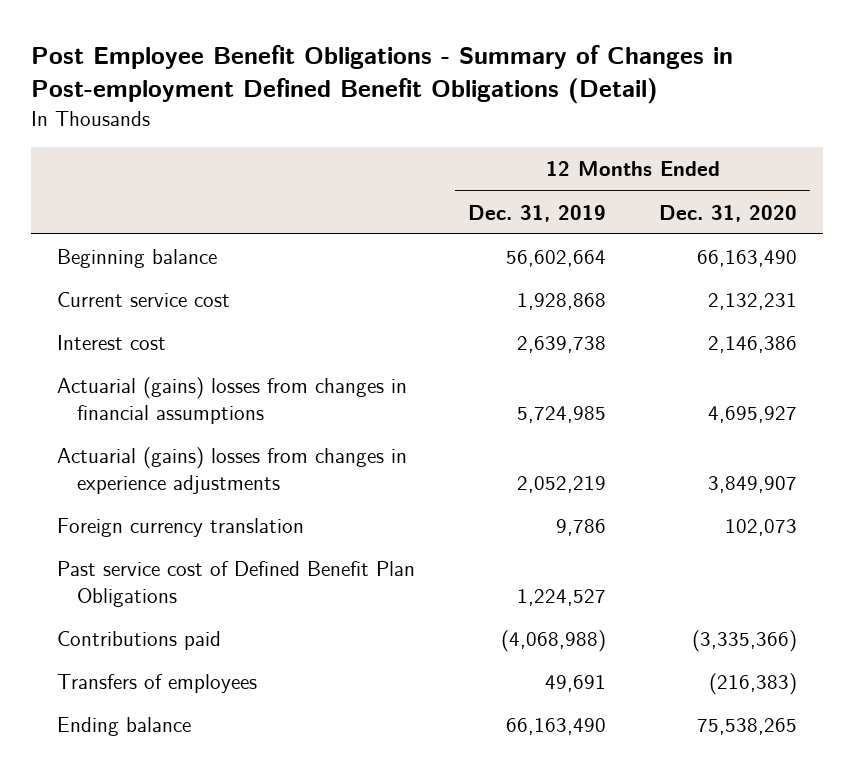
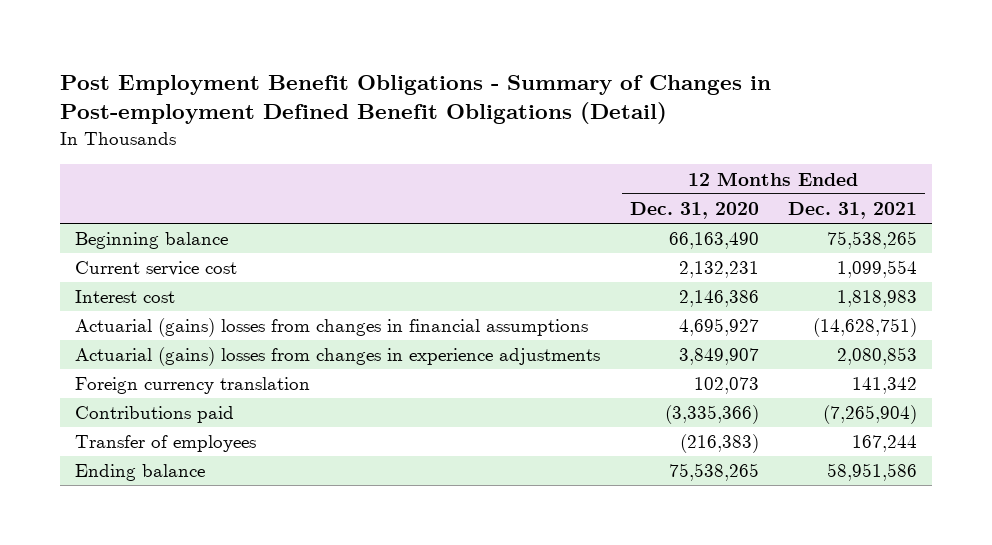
- Post Employee Benefit Obligations - Summary of Changes in Post-employment Defined Benefit Obligations (Detail)
+ Post Employment Benefit Obligations - Summary of Changes in Post-employment Defined Benefit Obligations (Detail)
- | 12 Months Ended Dec. 31, 2019 | 12 Months Ended Dec. 31, 2020
+ | 12 Months Ended Dec. 31, 2020 | 12 Months Ended Dec. 31, 2021
- Past service cost of Defined Benefit Plan Obligations | 1,224,527 |
- Transfers of employees | 49,691 | (216,383)
+ Transfer of employees | (216,383) | 167,244

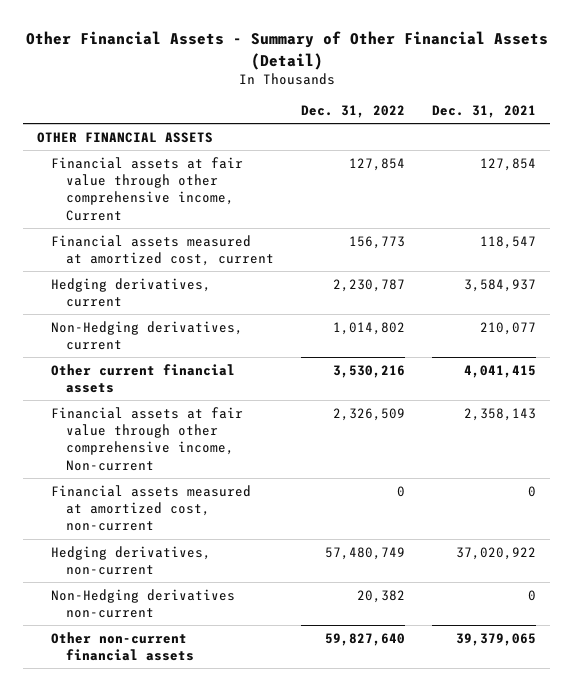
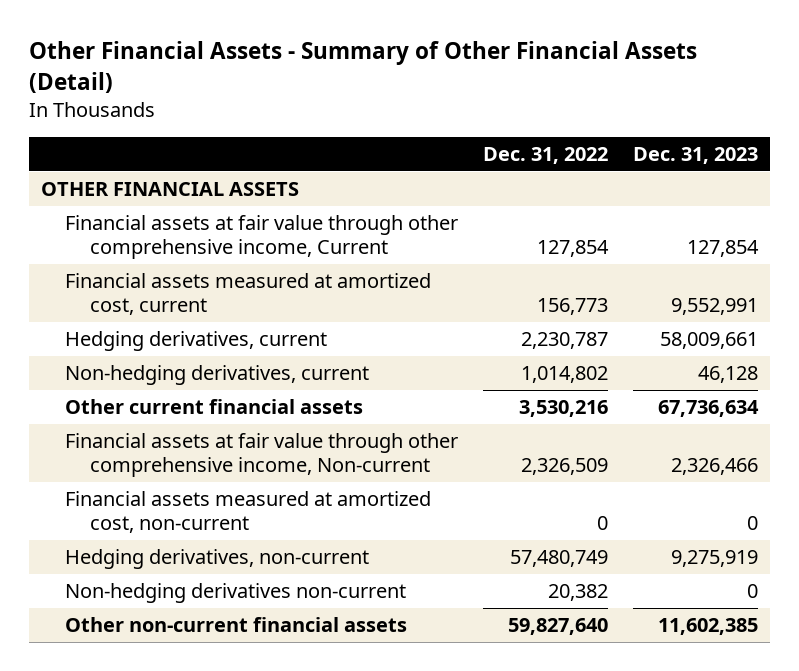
- | Dec. 31, 2022 | Dec. 31, 2021
+ | Dec. 31, 2022 | Dec. 31, 2023
- Non-Hedging derivatives, current | 1,014,802 | 210,077
+ Non-hedging derivatives, current | 1,014,802 | 46,128
- Non-Hedging derivatives non-current | 20,382 | 0
+ Non-hedging derivatives non-current | 20,382 | 0

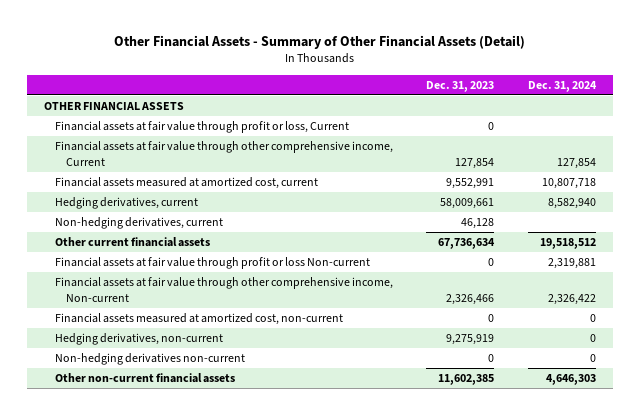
- | Dec. 31, 2022 | Dec. 31, 2023
+ | Dec. 31, 2023 | Dec. 31, 2024
+ Financial assets at fair value through profit or loss, Current | 0 |
+ Financial assets at fair value through profit or loss Non-current | 0 | 2,319,881

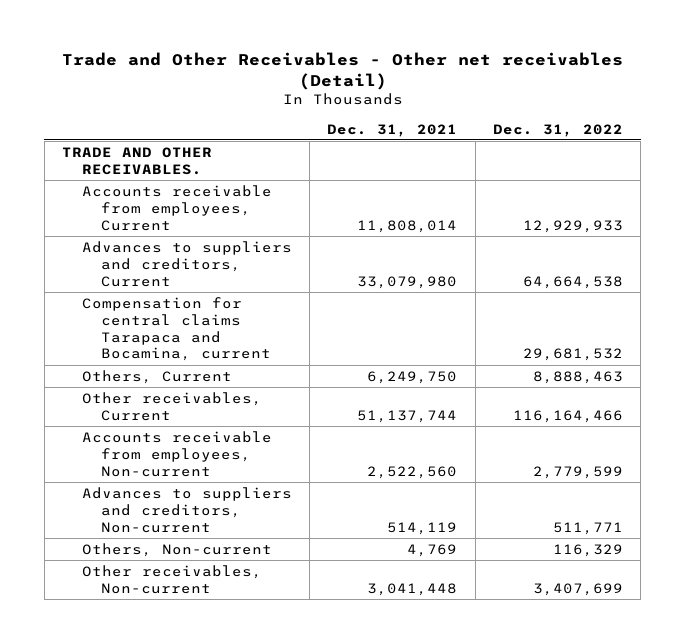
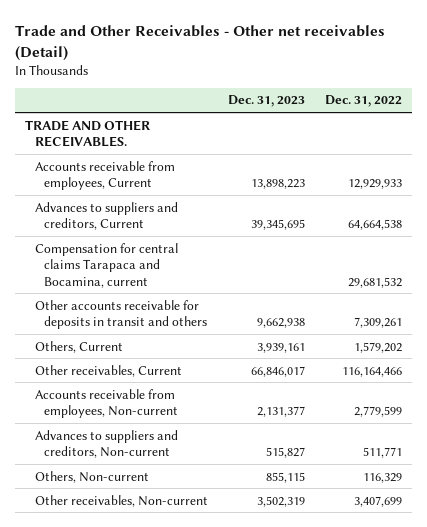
- | Dec. 31, 2021 | Dec. 31, 2022
+ | Dec. 31, 2023 | Dec. 31, 2022
- Others, Current | 6,249,750 | 8,888,463
+ Other accounts receivable for deposits in transit and others | 9,662,938 | 7,309,261
+ Others, Current | 3,939,161 | 1,579,202

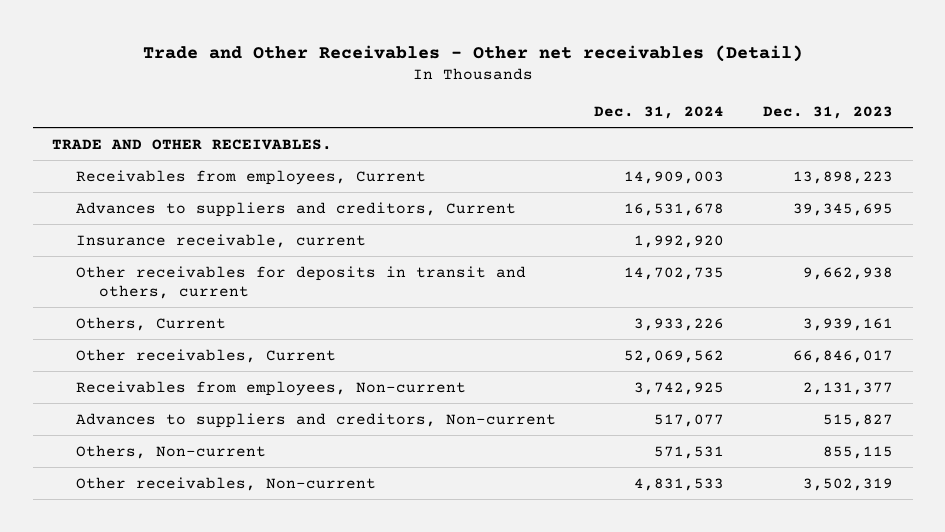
- | Dec. 31, 2023 | Dec. 31, 2022
+ | Dec. 31, 2024 | Dec. 31, 2023
- Accounts receivable from employees, Current | 13,898,223 | 12,929,933
+ Receivables from employees, Current | 14,909,003 | 13,898,223
- Compensation for central claims Tarapaca and Bocamina, current | | 29,681,532
- Other accounts receivable for deposits in transit and others | 9,662,938 | 7,309,261
+ Insurance receivable, current | 1,992,920 |
+ Other receivables for deposits in transit and others, current | 14,702,735 | 9,662,938
- Accounts receivable from employees, Non-current | 2,131,377 | 2,779,599
+ Receivables from employees, Non-current | 3,742,925 | 2,131,377

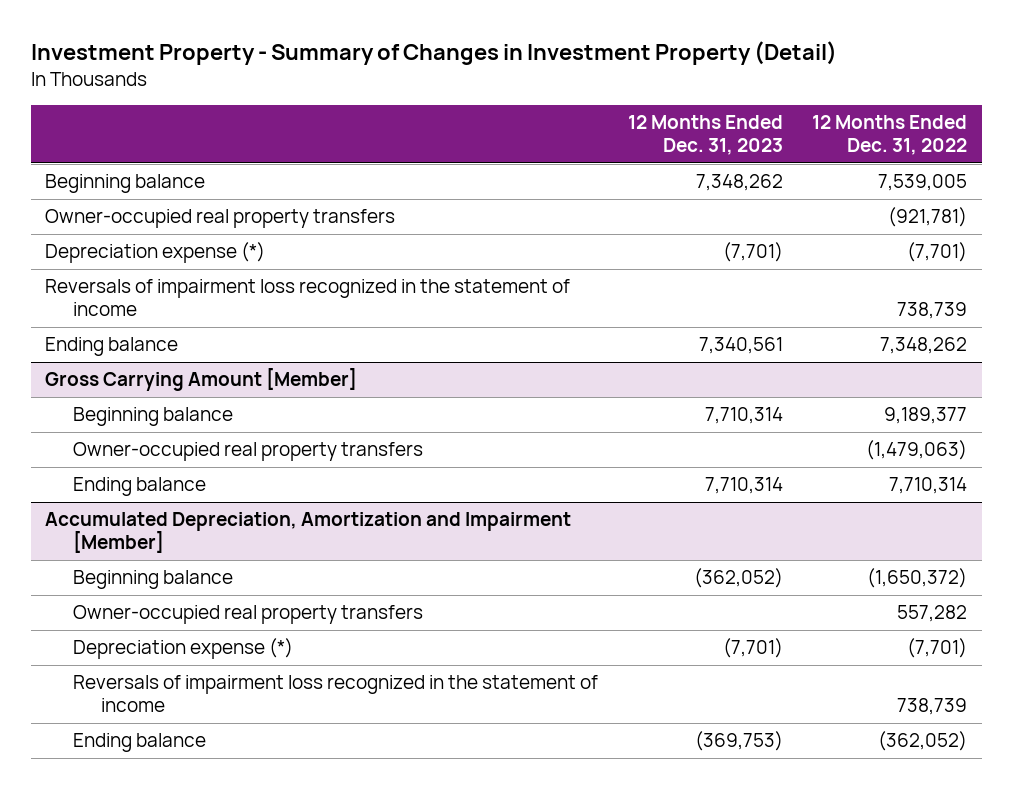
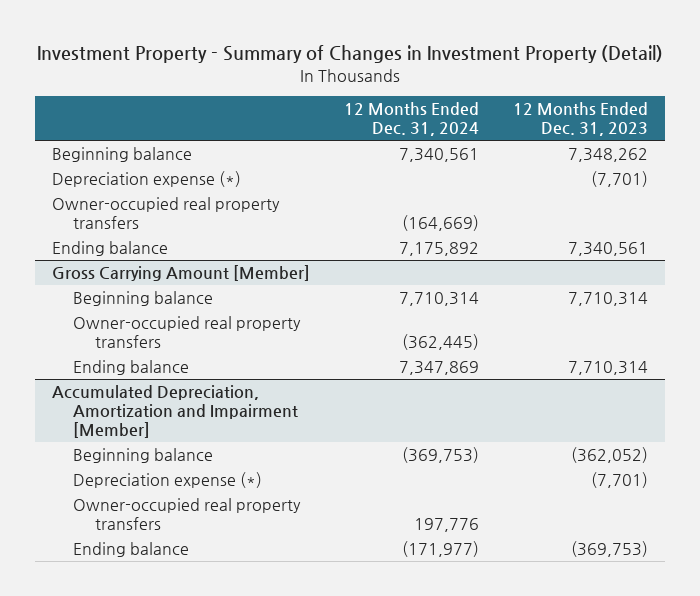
- | 12 Months Ended Dec. 31, 2023 | 12 Months Ended Dec. 31, 2022
+ | 12 Months Ended Dec. 31, 2024 | 12 Months Ended Dec. 31, 2023
- Reversals of impairment loss recognized in the statement of income | | 738,739
moved down: Owner-occupied real property transfers | (164,669) |
@ Accumulated Depreciation, Amortization and Impairment [Member]
- Reversals of impairment loss recognized in the statement of income | | 738,739
moved down: Owner-occupied real property transfers | 197,776 |

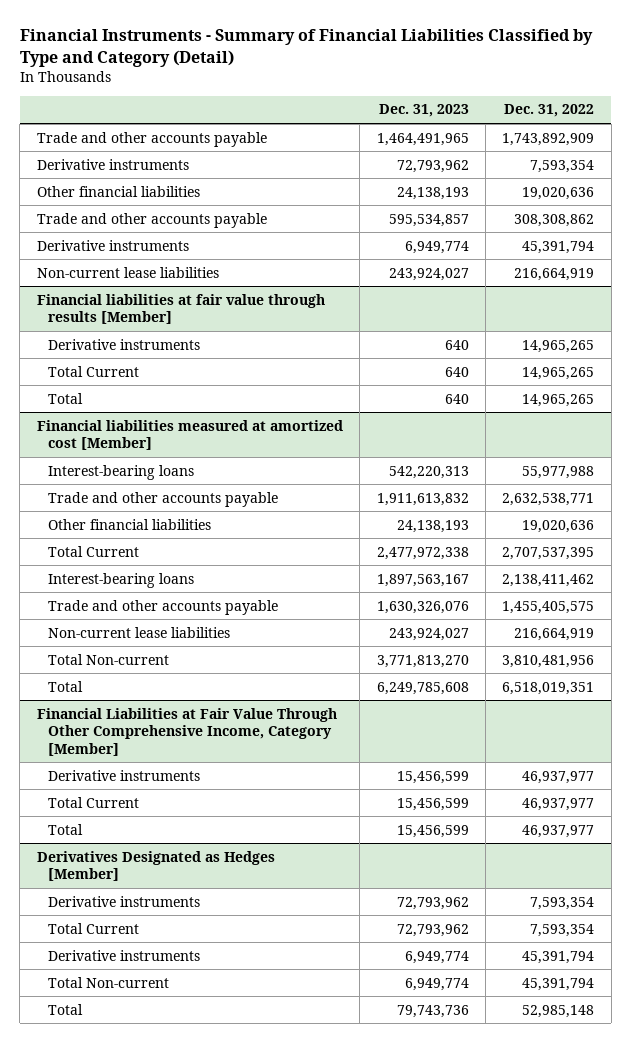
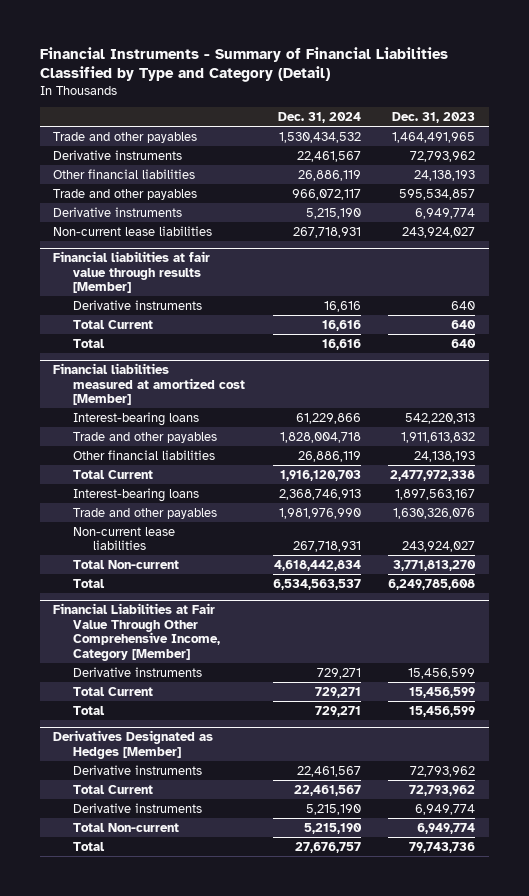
- | Dec. 31, 2023 | Dec. 31, 2022
+ | Dec. 31, 2024 | Dec. 31, 2023
- Trade and other accounts payable | 1,464,491,965 | 1,743,892,909
+ Trade and other payables | 1,530,434,532 | 1,464,491,965
- Trade and other accounts payable | 595,534,857 | 308,308,862
+ Trade and other payables | 966,072,117 | 595,534,857
@ Financial liabilities measured at amortized cost [Member]
- Trade and other accounts payable | 1,911,613,832 | 2,632,538,771
+ Trade and other payables | 1,828,004,718 | 1,911,613,832
- Trade and other accounts payable | 1,630,326,076 | 1,455,405,575
+ Trade and other payables | 1,981,976,990 | 1,630,326,076

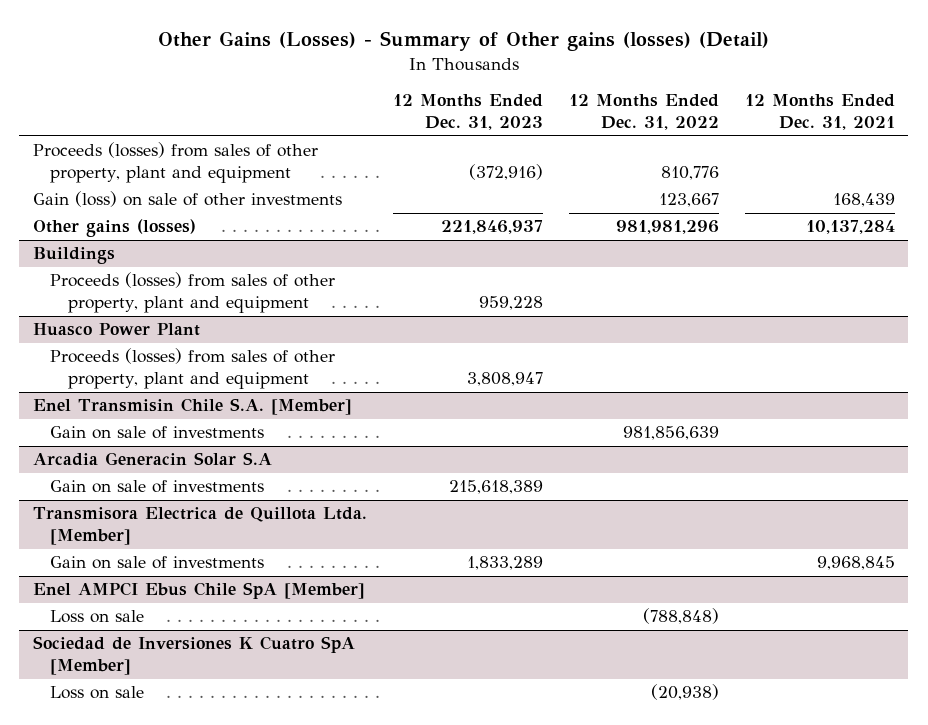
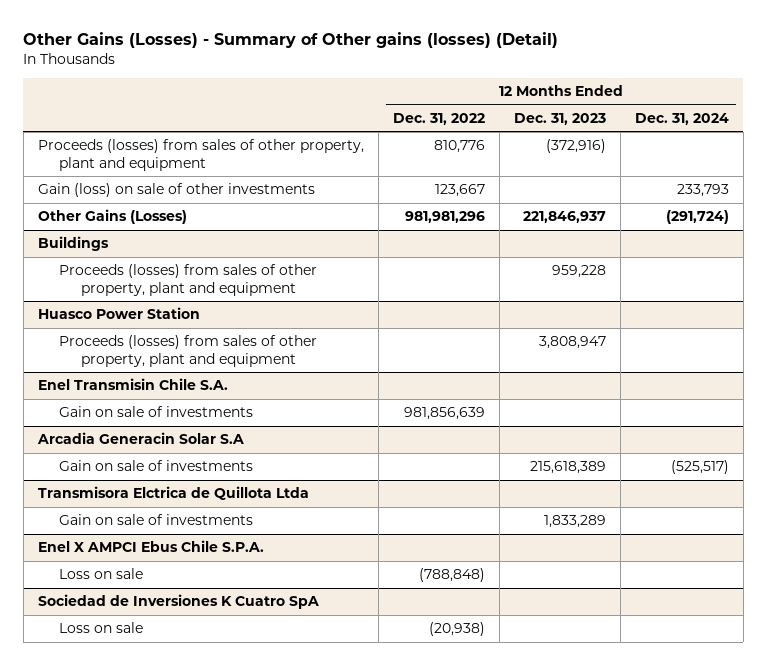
- | 12 Months Ended Dec. 31, 2023 | 12 Months Ended Dec. 31, 2022 | 12 Months Ended Dec. 31, 2021
+ | 12 Months Ended Dec. 31, 2022 | 12 Months Ended Dec. 31, 2023 | 12 Months Ended Dec. 31, 2024
- Other gains (losses) | 221,846,937 | 981,981,296 | 10,137,284
+ Other Gains (Losses) | 981,981,296 | 221,846,937 | (291,724)
- Huasco Power Plant
+ Huasco Power Station
- Enel Transmisin Chile S.A. [Member]
+ Enel Transmisin Chile S.A.
- Transmisora Electrica de Quillota Ltda. [Member]
+ Transmisora Elctrica de Quillota Ltda
- Enel AMPCI Ebus Chile SpA [Member]
+ Enel X AMPCI Ebus Chile S.P.A.
- Sociedad de Inversiones K Cuatro SpA [Member]
+ Sociedad de Inversiones K Cuatro SpA

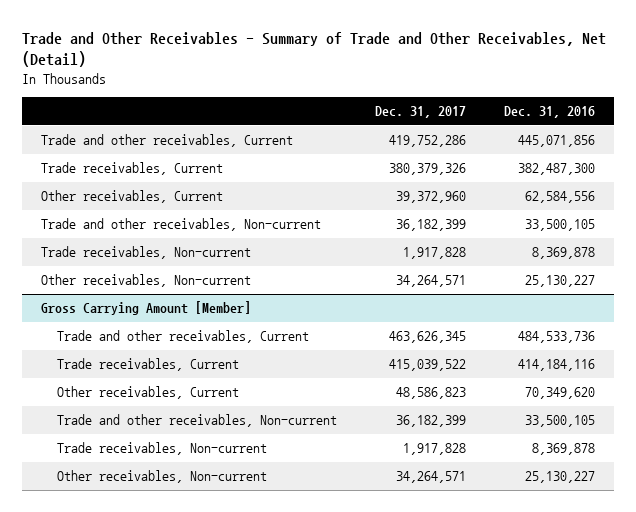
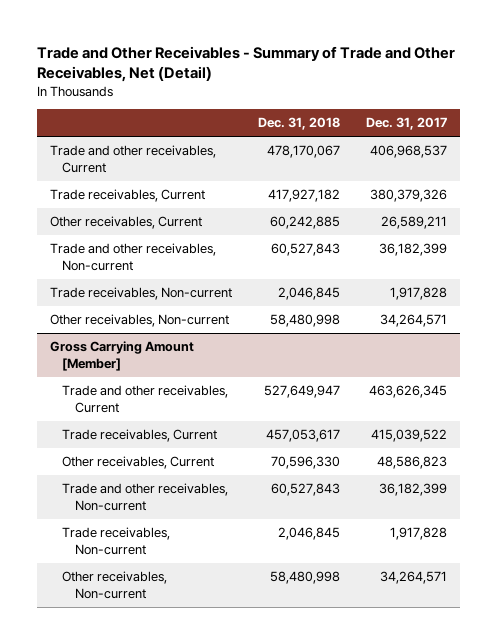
- | Dec. 31, 2017 | Dec. 31, 2016
+ | Dec. 31, 2018 | Dec. 31, 2017
- Trade and other receivables, Current | 419,752,286 | 445,071,856
+ Trade and other receivables, Current | 478,170,067 | 406,968,537
- Other receivables, Current | 39,372,960 | 62,584,556
+ Other receivables, Current | 60,242,885 | 26,589,211

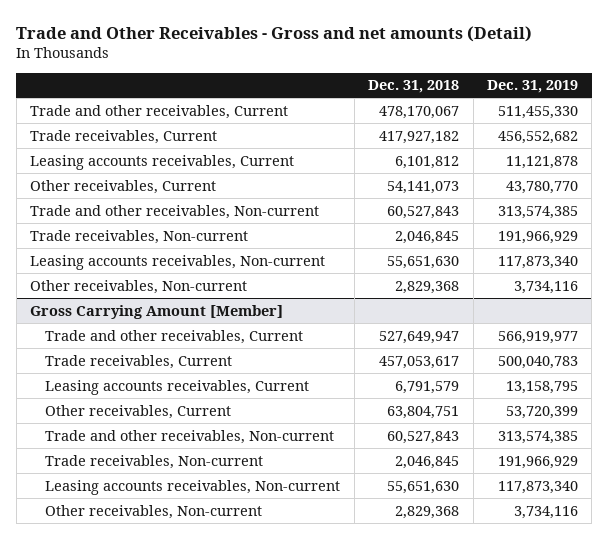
- Trade and Other Receivables - Summary of Trade and Other Receivables, Net (Detail)
+ Trade and Other Receivables - Gross and net amounts (Detail)
- | Dec. 31, 2018 | Dec. 31, 2017
+ | Dec. 31, 2018 | Dec. 31, 2019
- Other receivables, Current | 60,242,885 | 26,589,211
+ Leasing accounts receivables, Current | 6,101,812 | 11,121,878
+ Other receivables, Current | 54,141,073 | 43,780,770
- Other receivables, Non-current | 58,480,998 | 34,264,571
+ Leasing accounts receivables, Non-current | 55,651,630 | 117,873,340
+ Other receivables, Non-current | 2,829,368 | 3,734,116
@ Gross Carrying Amount [Member]
- Other receivables, Current | 70,596,330 | 48,586,823
+ Leasing accounts receivables, Current | 6,791,579 | 13,158,795
+ Other receivables, Current | 63,804,751 | 53,720,399
- Other receivables, Non-current | 58,480,998 | 34,264,571
+ Leasing accounts receivables, Non-current | 55,651,630 | 117,873,340
+ Other receivables, Non-current | 2,829,368 | 3,734,116

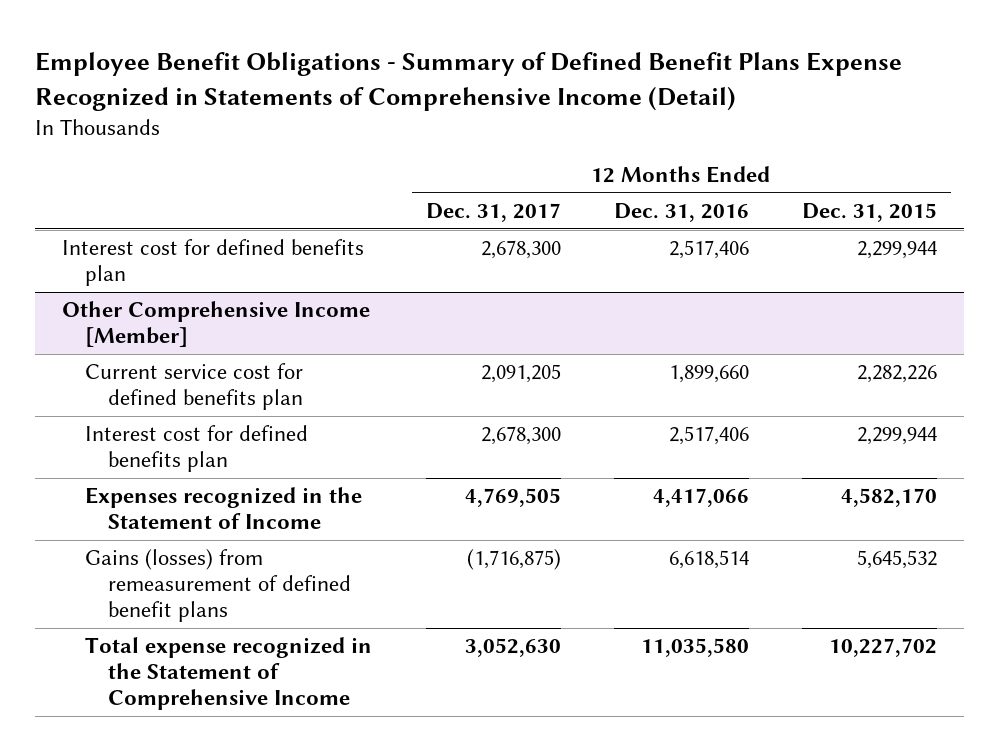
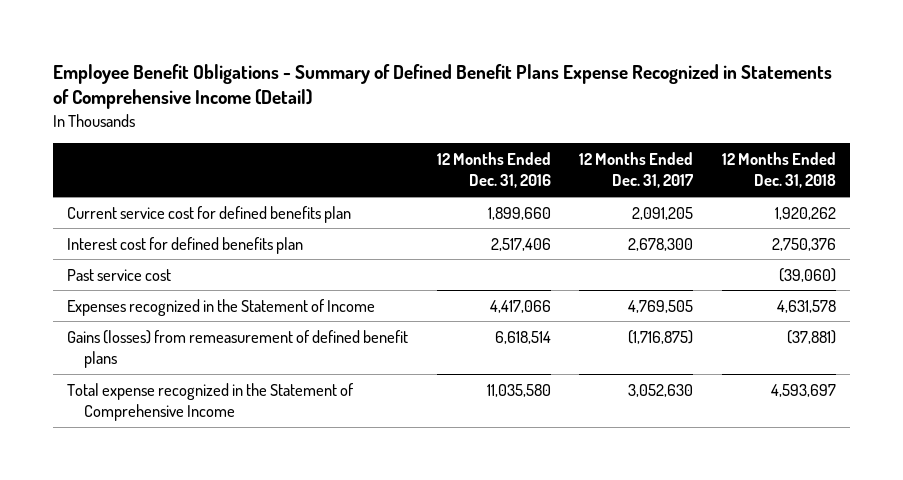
- | 12 Months Ended Dec. 31, 2017 | 12 Months Ended Dec. 31, 2016 | 12 Months Ended Dec. 31, 2015
+ | 12 Months Ended Dec. 31, 2016 | 12 Months Ended Dec. 31, 2017 | 12 Months Ended Dec. 31, 2018
- Interest cost for defined benefits plan | 2,678,300 | 2,517,406 | 2,299,944
- Other Comprehensive Income [Member]
+ Past service cost | | | (39,060)

